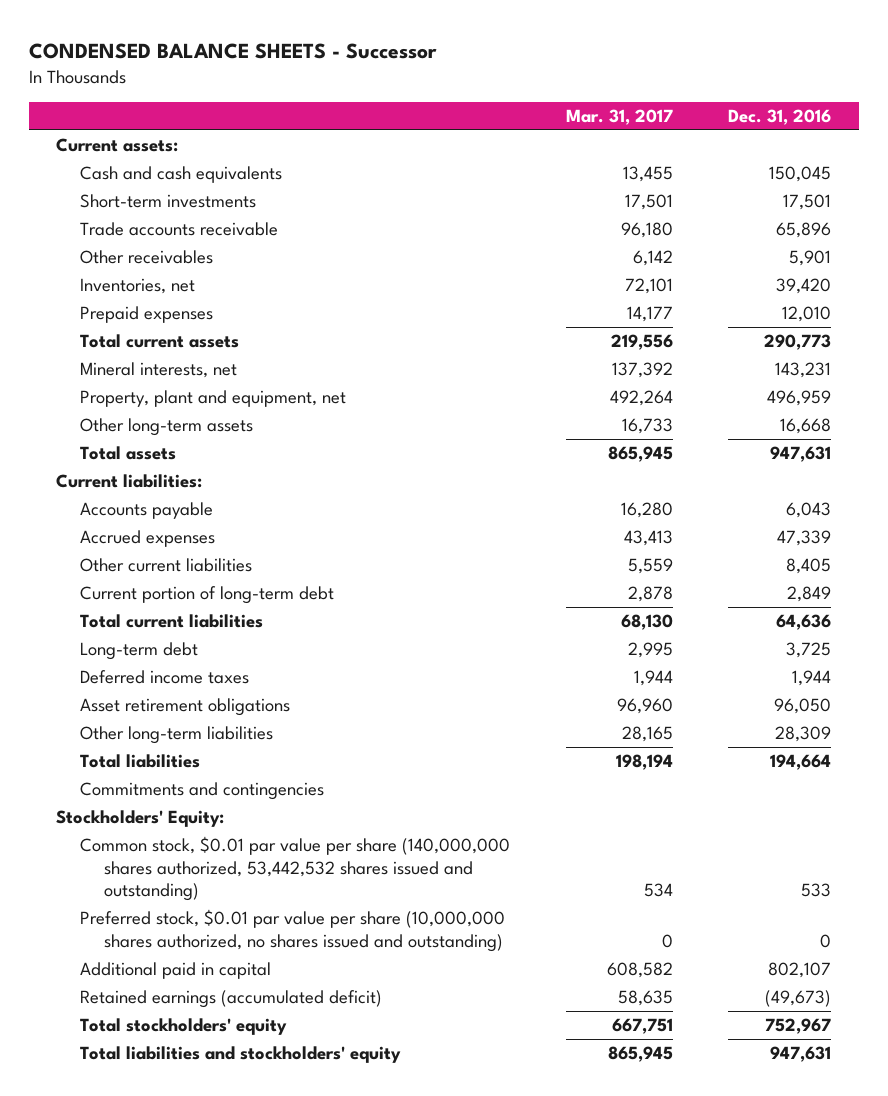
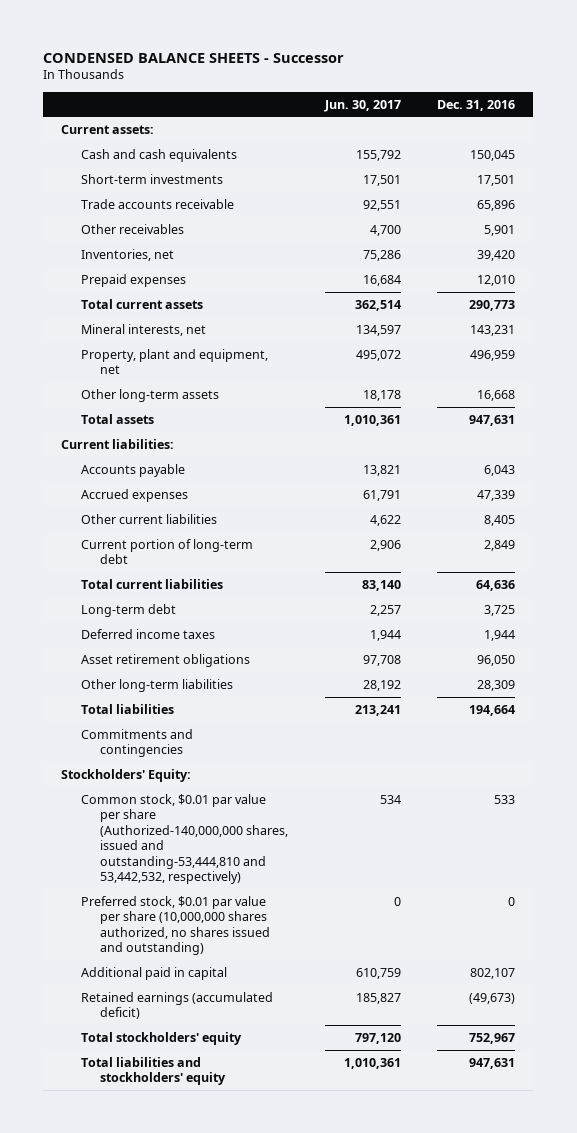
- | Mar. 31, 2017 | Dec. 31, 2016
+ | Jun. 30, 2017 | Dec. 31, 2016
- Common stock, $0.01 par value per share (140,000,000 shares authorized, 53,442,532 shares issued and outstanding) | 534 | 533
+ Common stock, $0.01 par value per share (Authorized-140,000,000 shares, issued and outstanding-53,444,810 and 53,442,532, respectively) | 534 | 533

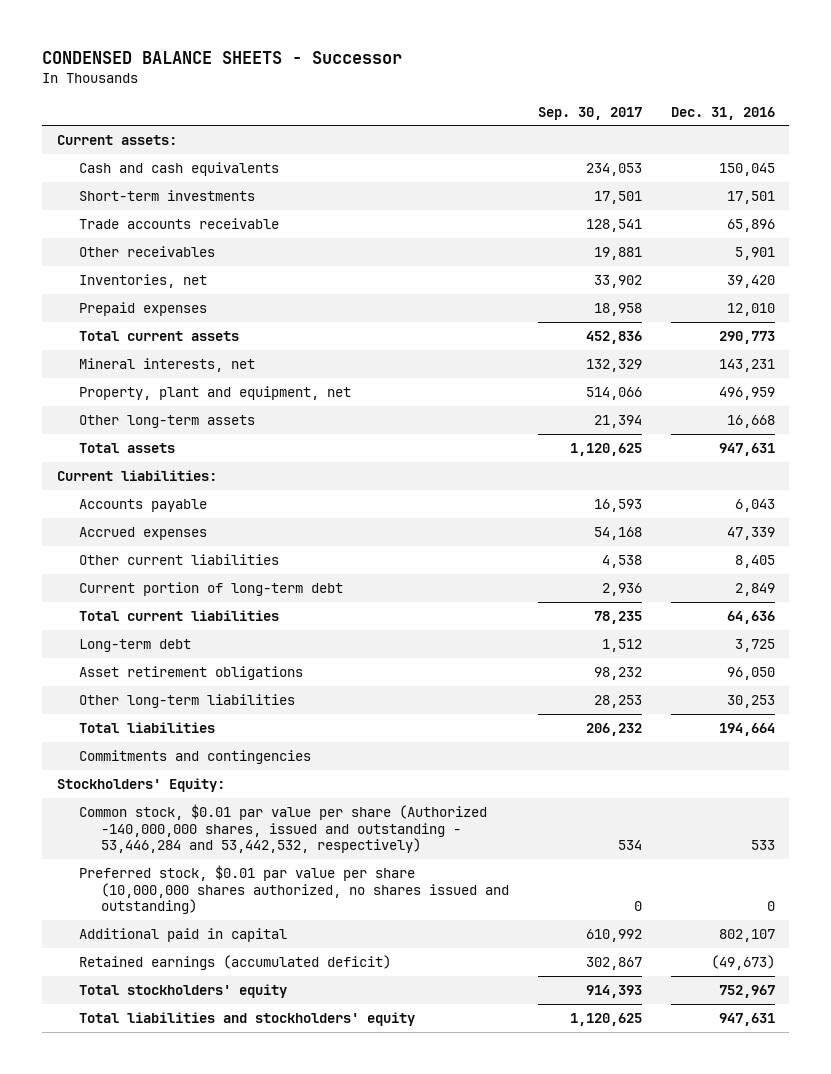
- | Jun. 30, 2017 | Dec. 31, 2016
+ | Sep. 30, 2017 | Dec. 31, 2016
- Deferred income taxes | 1,944 | 1,944
- Other long-term liabilities | 28,192 | 28,309
+ Other long-term liabilities | 28,253 | 30,253
- Common stock, $0.01 par value per share (Authorized-140,000,000 shares, issued and outstanding-53,444,810 and 53,442,532, respectively) | 534 | 533
+ Common stock, $0.01 par value per share (Authorized -140,000,000 shares, issued and outstanding - 53,446,284 and 53,442,532, respectively) | 534 | 533

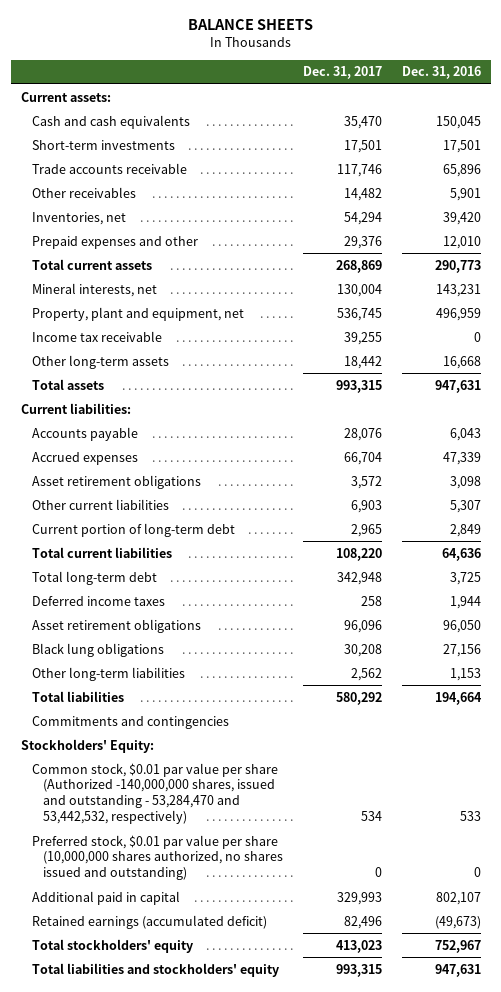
- CONDENSED BALANCE SHEETS - Successor
+ BALANCE SHEETS
- | Sep. 30, 2017 | Dec. 31, 2016
+ | Dec. 31, 2017 | Dec. 31, 2016
- Prepaid expenses | 18,958 | 12,010
+ Prepaid expenses and other | 29,376 | 12,010
+ Income tax receivable | 39,255 | 0
- Other current liabilities | 4,538 | 8,405
+ Asset retirement obligations | 3,572 | 3,098
+ Other current liabilities | 6,903 | 5,307
- Long-term debt | 1,512 | 3,725
+ Total long-term debt | 342,948 | 3,725
+ Deferred income taxes | 258 | 1,944
- Other long-term liabilities | 28,253 | 30,253
+ Black lung obligations | 30,208 | 27,156
+ Other long-term liabilities | 2,562 | 1,153
- Common stock, $0.01 par value per share (Authorized -140,000,000 shares, issued and outstanding - 53,446,284 and 53,442,532, respectively) | 534 | 533
+ Common stock, $0.01 par value per share (Authorized -140,000,000 shares, issued and outstanding - 53,284,470 and 53,442,532, respectively) | 534 | 533

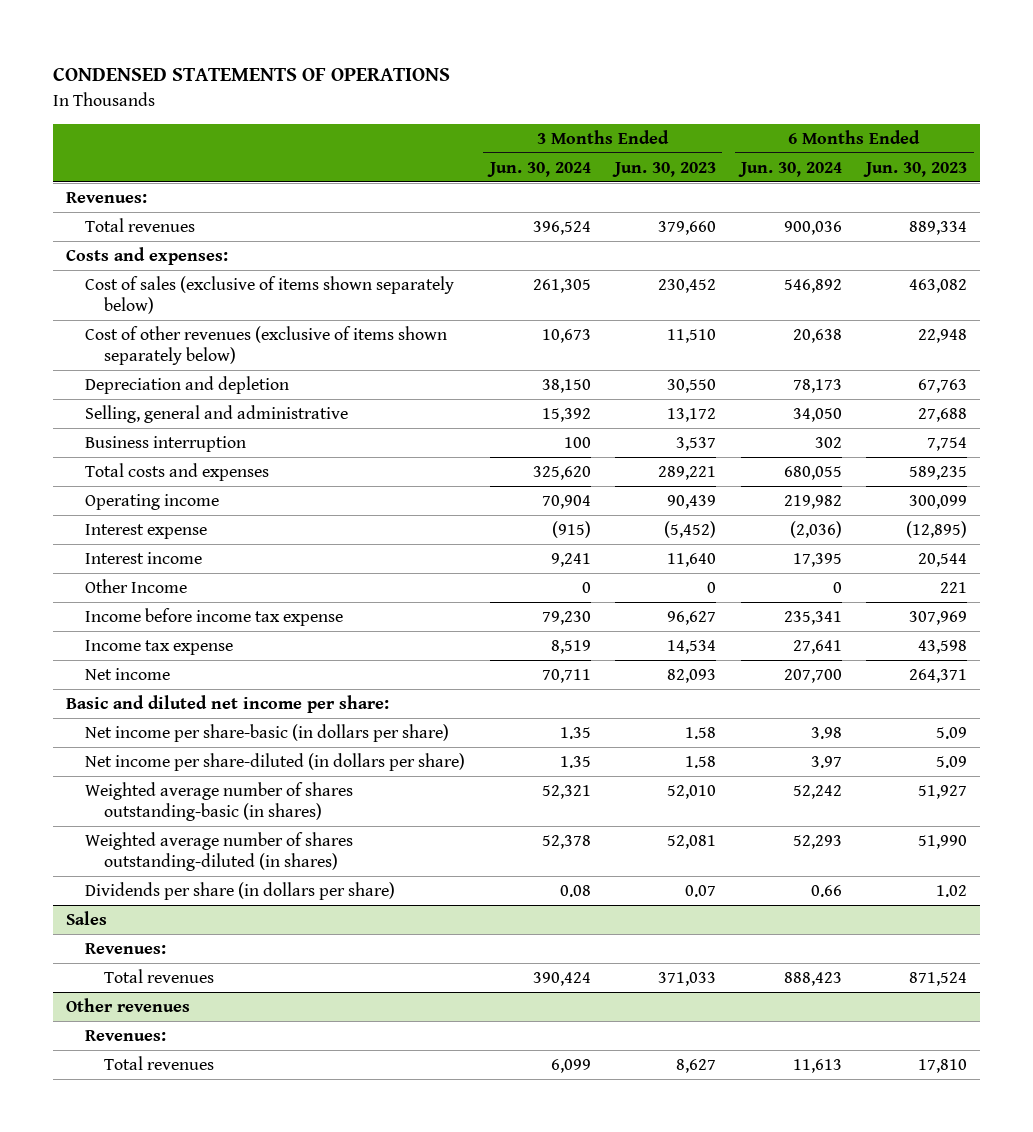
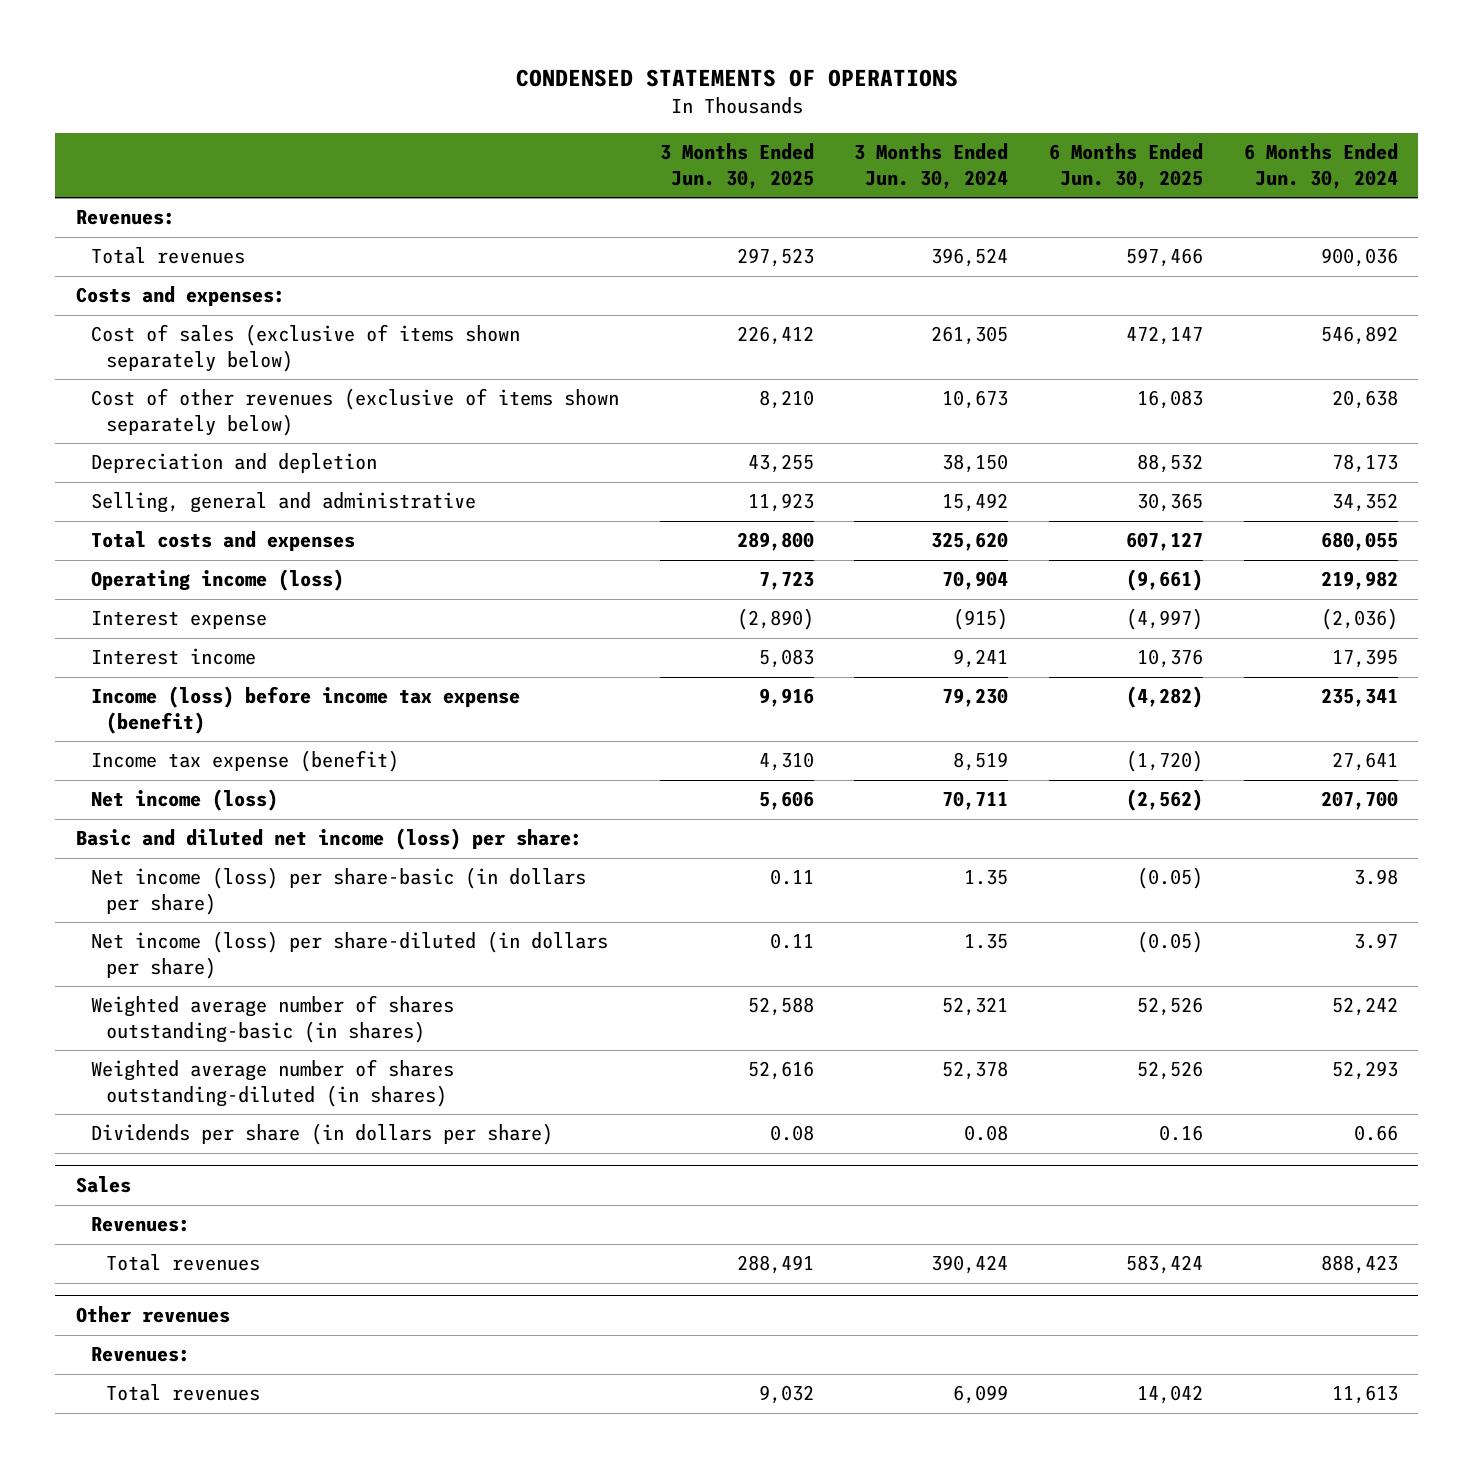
- | 3 Months Ended Jun. 30, 2024 | 3 Months Ended Jun. 30, 2023 | 6 Months Ended Jun. 30, 2024 | 6 Months Ended Jun. 30, 2023
+ | 3 Months Ended Jun. 30, 2025 | 3 Months Ended Jun. 30, 2024 | 6 Months Ended Jun. 30, 2025 | 6 Months Ended Jun. 30, 2024
- Selling, general and administrative | 15,392 | 13,172 | 34,050 | 27,688
- Business interruption | 100 | 3,537 | 302 | 7,754
+ Selling, general and administrative | 11,923 | 15,492 | 30,365 | 34,352
- Operating income | 70,904 | 90,439 | 219,982 | 300,099
+ Operating income (loss) | 7,723 | 70,904 | (9,661) | 219,982
- Other Income | 0 | 0 | 0 | 221
- Income before income tax expense | 79,230 | 96,627 | 235,341 | 307,969
- Income tax expense | 8,519 | 14,534 | 27,641 | 43,598
- Net income | 70,711 | 82,093 | 207,700 | 264,371
- Basic and diluted net income per share:
- Net income per share-basic (in dollars per share) | 1.35 | 1.58 | 3.98 | 5.09
- Net income per share-diluted (in dollars per share) | 1.35 | 1.58 | 3.97 | 5.09
+ Income (loss) before income tax expense (benefit) | 9,916 | 79,230 | (4,282) | 235,341
+ Income tax expense (benefit) | 4,310 | 8,519 | (1,720) | 27,641
+ Net income (loss) | 5,606 | 70,711 | (2,562) | 207,700
+ Basic and diluted net income (loss) per share:
+ Net income (loss) per share-basic (in dollars per share) | 0.11 | 1.35 | (0.05) | 3.98
+ Net income (loss) per share-diluted (in dollars per share) | 0.11 | 1.35 | (0.05) | 3.97

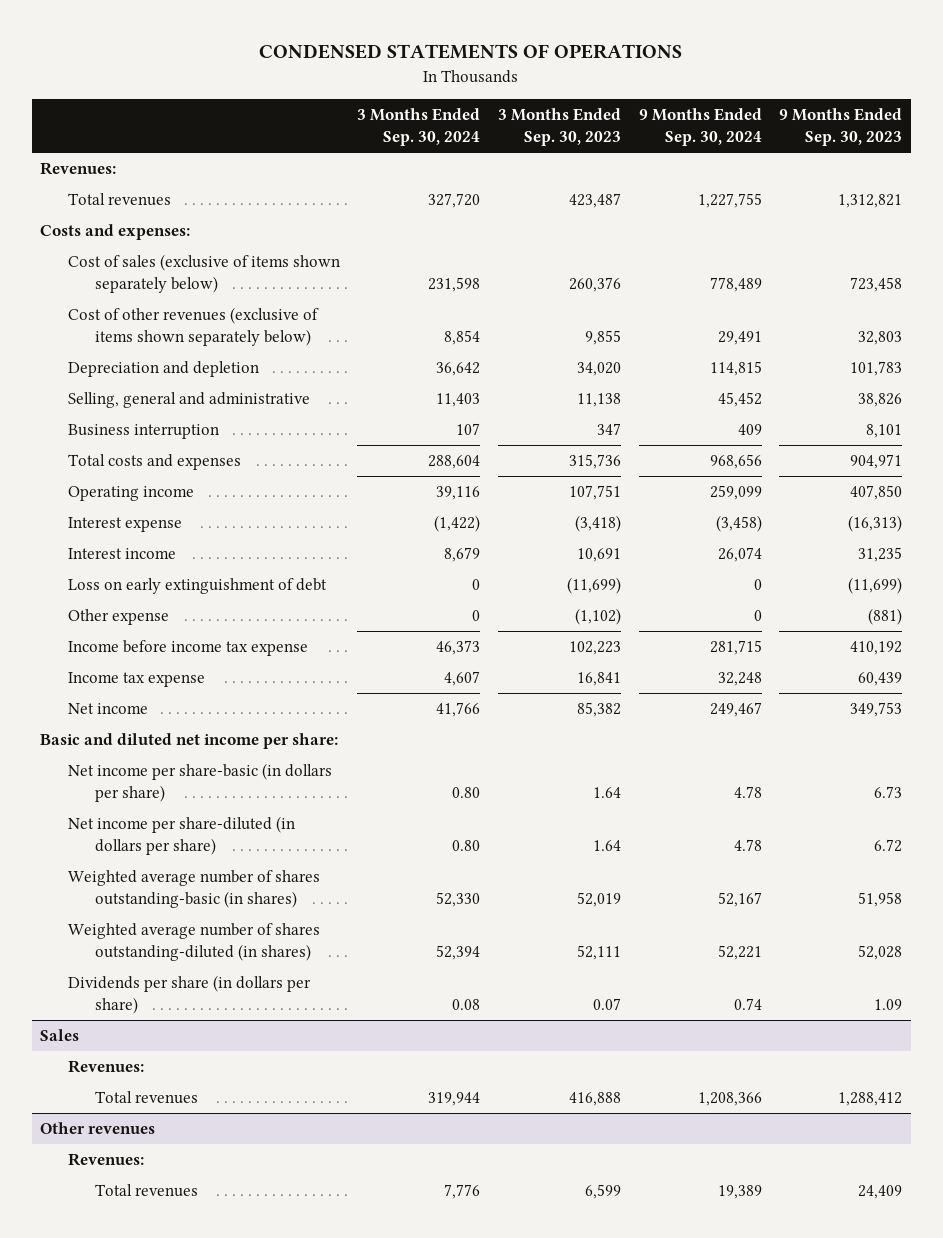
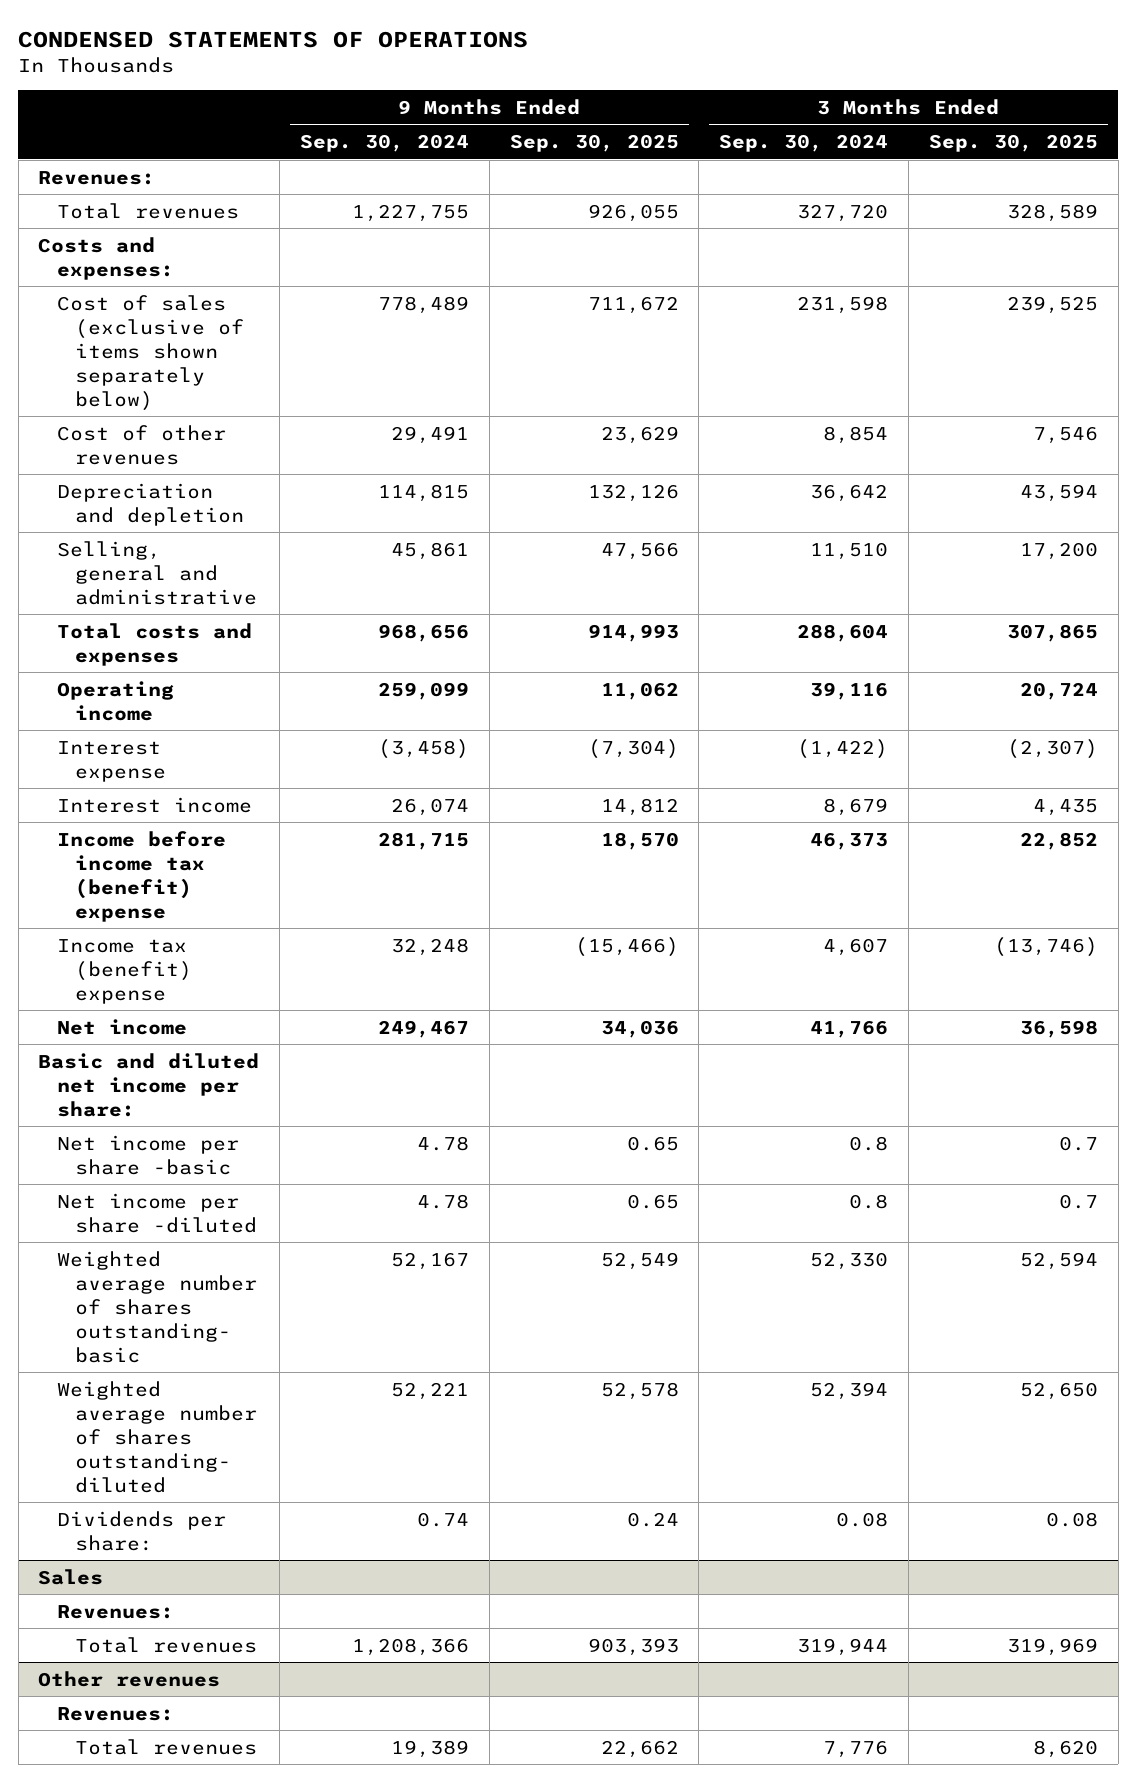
- | 3 Months Ended Sep. 30, 2024 | 3 Months Ended Sep. 30, 2023 | 9 Months Ended Sep. 30, 2024 | 9 Months Ended Sep. 30, 2023
+ | 9 Months Ended Sep. 30, 2024 | 9 Months Ended Sep. 30, 2025 | 3 Months Ended Sep. 30, 2024 | 3 Months Ended Sep. 30, 2025
- Cost of other revenues (exclusive of items shown separately below) | 8,854 | 9,855 | 29,491 | 32,803
+ Cost of other revenues | 29,491 | 23,629 | 8,854 | 7,546
- Selling, general and administrative | 11,403 | 11,138 | 45,452 | 38,826
- Business interruption | 107 | 347 | 409 | 8,101
+ Selling, general and administrative | 45,861 | 47,566 | 11,510 | 17,200
- Loss on early extinguishment of debt | 0 | (11,699) | 0 | (11,699)
- Other expense | 0 | (1,102) | 0 | (881)
- Income before income tax expense | 46,373 | 102,223 | 281,715 | 410,192
- Income tax expense | 4,607 | 16,841 | 32,248 | 60,439
+ Income before income tax (benefit) expense | 281,715 | 18,570 | 46,373 | 22,852
+ Income tax (benefit) expense | 32,248 | (15,466) | 4,607 | (13,746)
- Net income per share-basic (in dollars per share) | 0.80 | 1.64 | 4.78 | 6.73
- Net income per share-diluted (in dollars per share) | 0.80 | 1.64 | 4.78 | 6.72
- Weighted average number of shares outstanding-basic (in shares) | 52,330 | 52,019 | 52,167 | 51,958
- Weighted average number of shares outstanding-diluted (in shares) | 52,394 | 52,111 | 52,221 | 52,028
- Dividends per share (in dollars per share) | 0.08 | 0.07 | 0.74 | 1.09
+ Net income per share -basic | 4.78 | 0.65 | 0.8 | 0.7
+ Net income per share -diluted | 4.78 | 0.65 | 0.8 | 0.7
+ Weighted average number of shares outstanding- basic | 52,167 | 52,549 | 52,330 | 52,594
+ Weighted average number of shares outstanding- diluted | 52,221 | 52,578 | 52,394 | 52,650
+ Dividends per share: | 0.74 | 0.24 | 0.08 | 0.08

